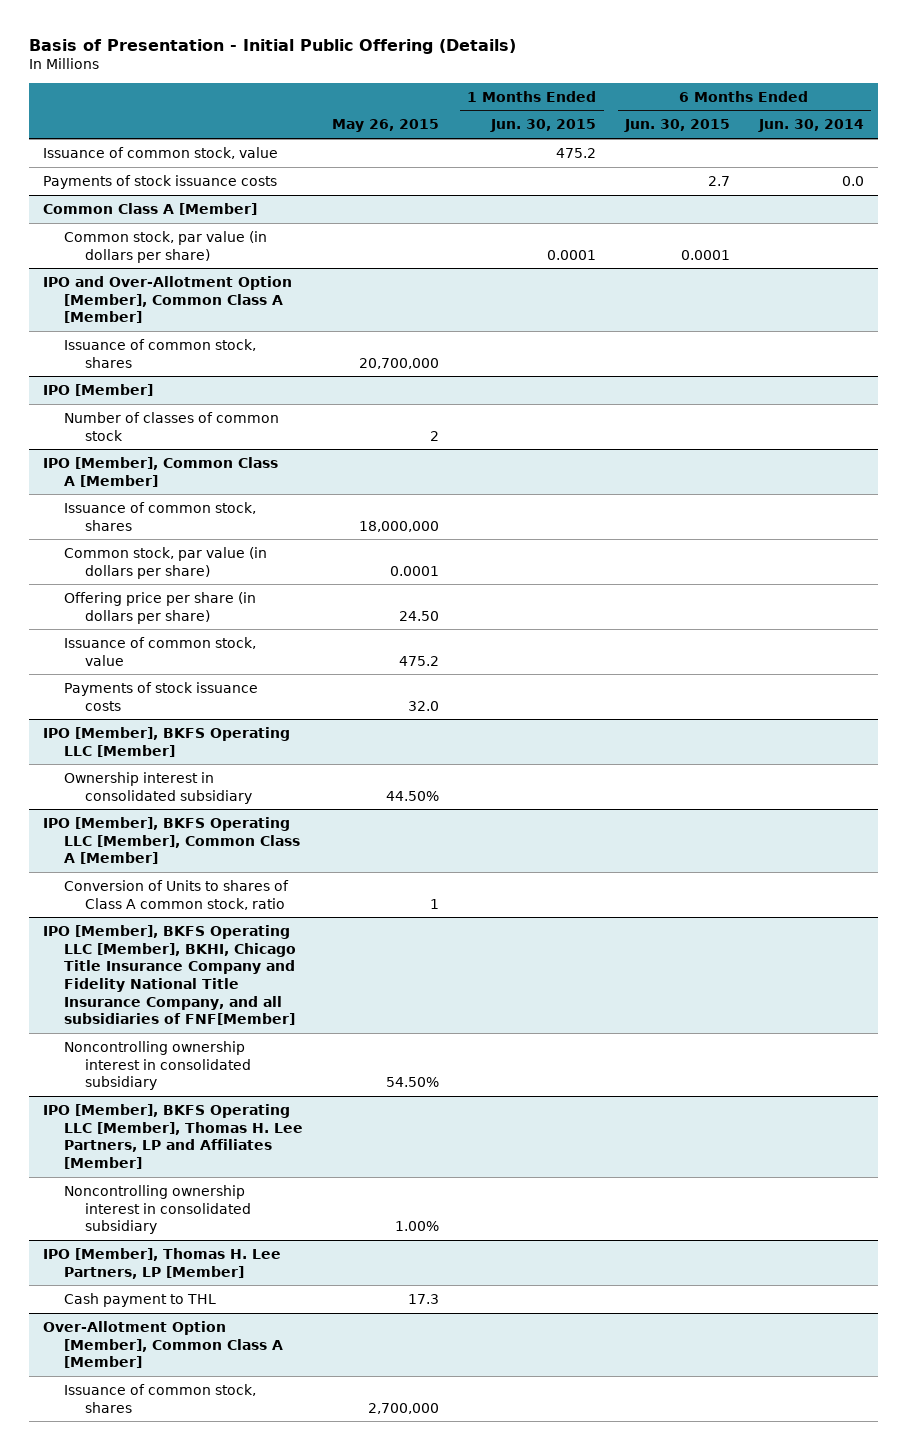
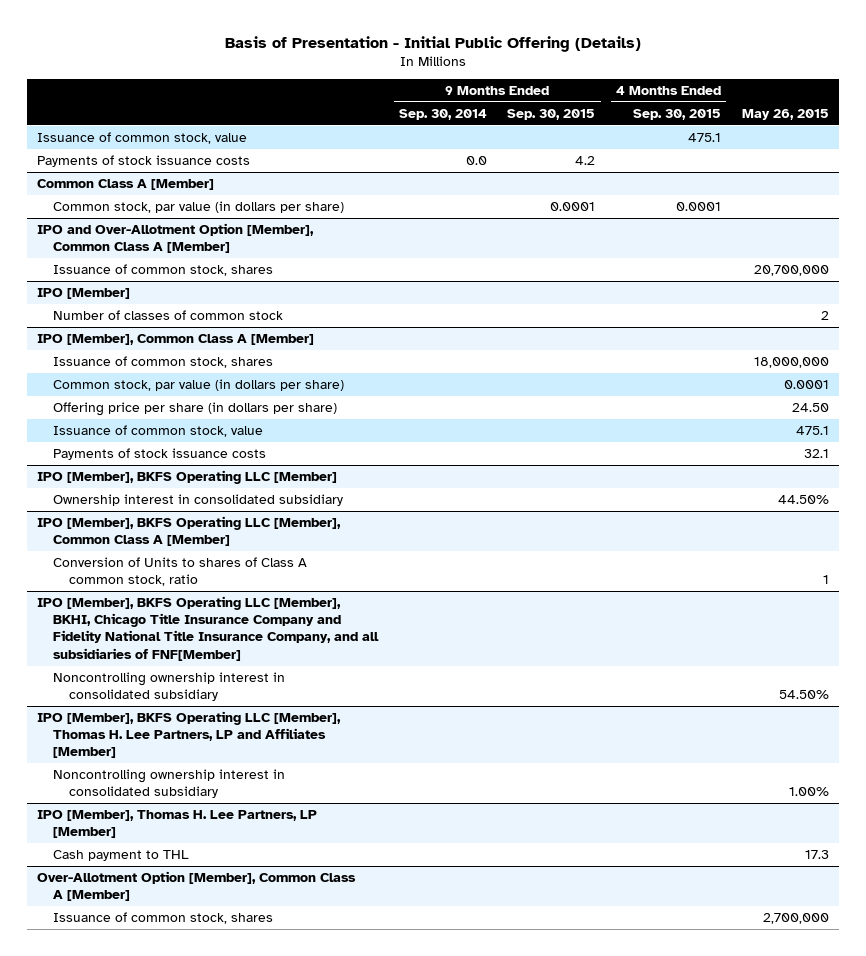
- | May 26, 2015 | 1 Months Ended Jun. 30, 2015 | 6 Months Ended Jun. 30, 2015 | 6 Months Ended Jun. 30, 2014
+ | 9 Months Ended Sep. 30, 2014 | 9 Months Ended Sep. 30, 2015 | 4 Months Ended Sep. 30, 2015 | May 26, 2015
@ IPO [Member], Common Class A [Member]
- Issuance of common stock, value | 475.2 | | |
- Payments of stock issuance costs | 32.0 | | |
+ Issuance of common stock, value | | | | 475.1
+ Payments of stock issuance costs | | | | 32.1

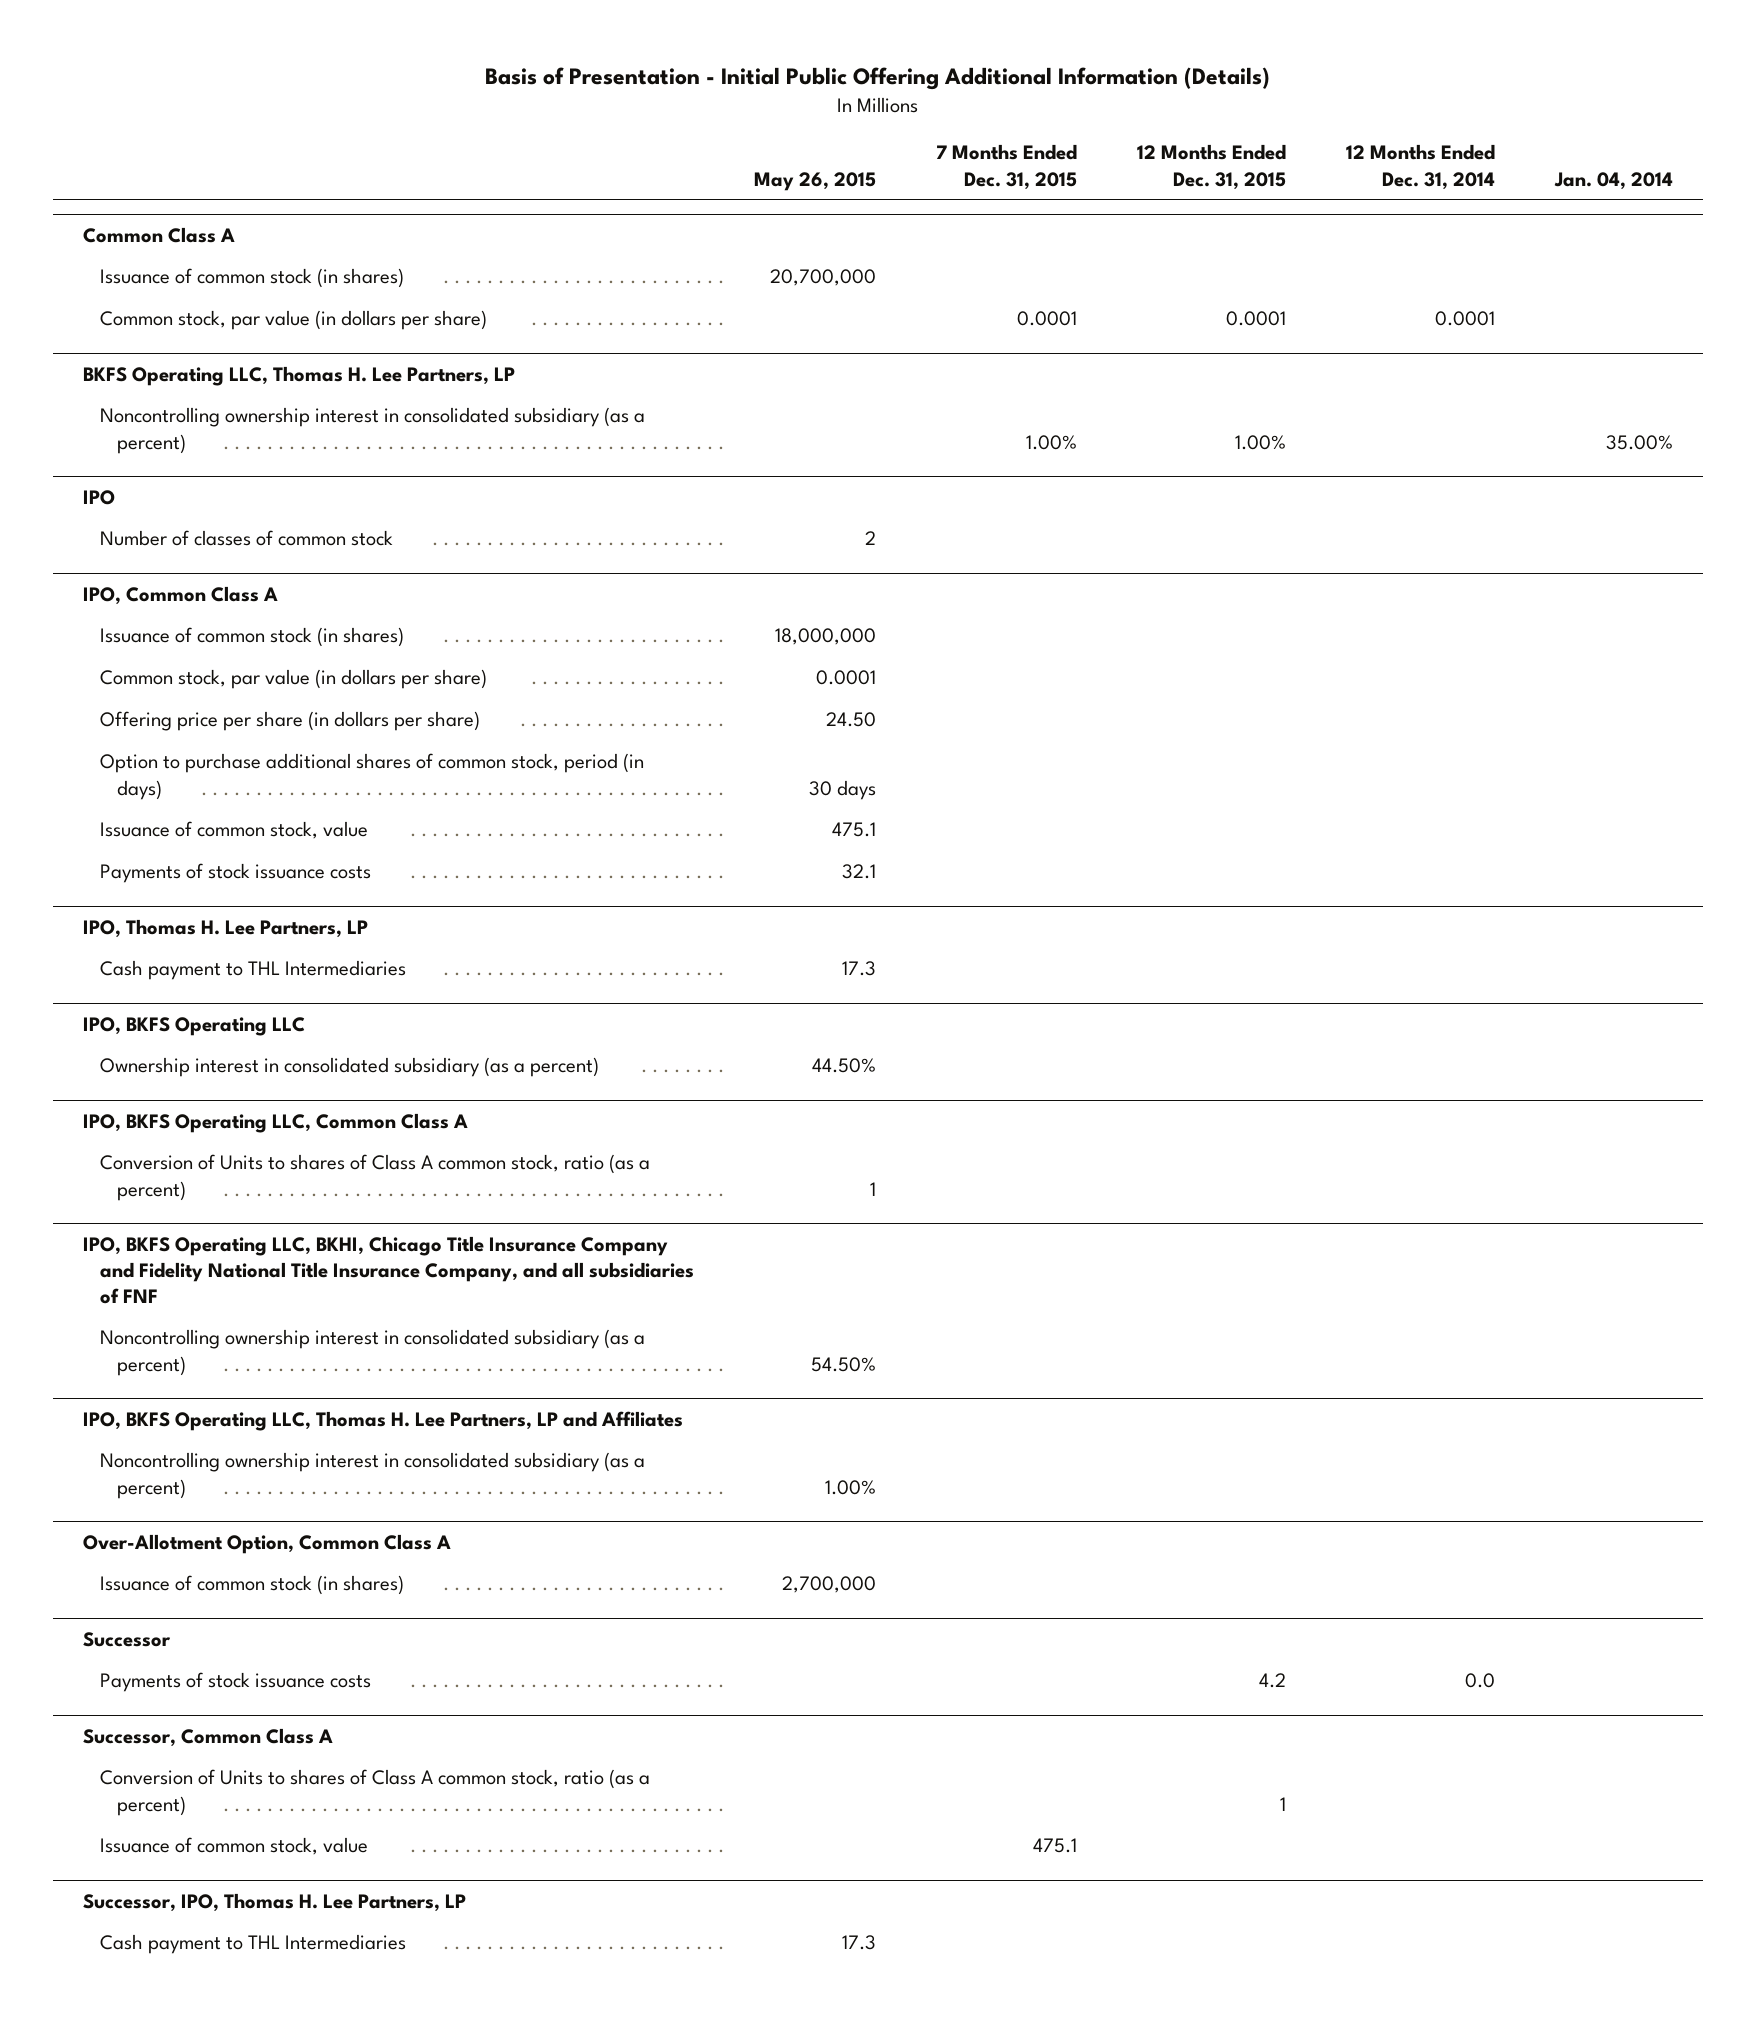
- Basis of Presentation - Initial Public Offering (Details)
+ Basis of Presentation - Initial Public Offering Additional Information (Details)
- | 9 Months Ended Sep. 30, 2014 | 9 Months Ended Sep. 30, 2015 | 4 Months Ended Sep. 30, 2015 | May 26, 2015
+ | May 26, 2015 | 7 Months Ended Dec. 31, 2015 | 12 Months Ended Dec. 31, 2015 | 12 Months Ended Dec. 31, 2014 | Jan. 04, 2014
- Issuance of common stock, value | | | 475.1 |
- Payments of stock issuance costs | 0.0 | 4.2 | |
- Common Class A [Member]
+ Common Class A
+ Issuance of common stock (in shares) | 20,700,000 | | | |
- IPO and Over-Allotment Option [Member], Common Class A [Member]
- Issuance of common stock, shares | | | | 20,700,000
- IPO [Member]
+ BKFS Operating LLC, Thomas H. Lee Partners, LP
+ Noncontrolling ownership interest in consolidated subsidiary (as a percent) | | 1.00% | 1.00% | | 35.00%
+ IPO
- IPO [Member], Common Class A [Member]
- Issuance of common stock, shares | | | | 18,000,000
+ IPO, Common Class A
+ Issuance of common stock (in shares) | 18,000,000 | | | |
+ Option to purchase additional shares of common stock, period (in days) | 30 days | | | |
- IPO [Member], BKFS Operating LLC [Member]
- Ownership interest in consolidated subsidiary | | | | 44.50%
- IPO [Member], BKFS Operating LLC [Member], Common Class A [Member]
- Conversion of Units to shares of Class A common stock, ratio | | | | 1
- IPO [Member], BKFS Operating LLC [Member], BKHI, Chicago Title Insurance Company and Fidelity National Title Insurance Company, and all subsidiaries of FNF[Member]
- Noncontrolling ownership interest in consolidated subsidiary | | | | 54.50%
- IPO [Member], BKFS Operating LLC [Member], Thomas H. Lee Partners, LP and Affiliates [Member]
- Noncontrolling ownership interest in consolidated subsidiary | | | | 1.00%
- IPO [Member], Thomas H. Lee Partners, LP [Member]
- Cash payment to THL | | | | 17.3
- Over-Allotment Option [Member], Common Class A [Member]
- Issuance of common stock, shares | | | | 2,700,000
+ IPO, Thomas H. Lee Partners, LP
+ Cash payment to THL Intermediaries | 17.3 | | | |
+ IPO, BKFS Operating LLC
+ Ownership interest in consolidated subsidiary (as a percent) | 44.50% | | | |
+ IPO, BKFS Operating LLC, Common Class A
+ Conversion of Units to shares of Class A common stock, ratio (as a percent) | 1 | | | |
+ IPO, BKFS Operating LLC, BKHI, Chicago Title Insurance Company and Fidelity National Title Insurance Company, and all subsidiaries of FNF
+ Noncontrolling ownership interest in consolidated subsidiary (as a percent) | 54.50% | | | |
+ IPO, BKFS Operating LLC, Thomas H. Lee Partners, LP and Affiliates
+ Noncontrolling ownership interest in consolidated subsidiary (as a percent) | 1.00% | | | |
+ Over-Allotment Option, Common Class A
+ Issuance of common stock (in shares) | 2,700,000 | | | |
+ Successor
+ Payments of stock issuance costs | | | 4.2 | 0.0 |
+ Successor, Common Class A
+ Conversion of Units to shares of Class A common stock, ratio (as a percent) | | | 1 | |
+ Issuance of common stock, value | | 475.1 | | |
+ Successor, IPO, Thomas H. Lee Partners, LP
+ Cash payment to THL Intermediaries | 17.3 | | | |

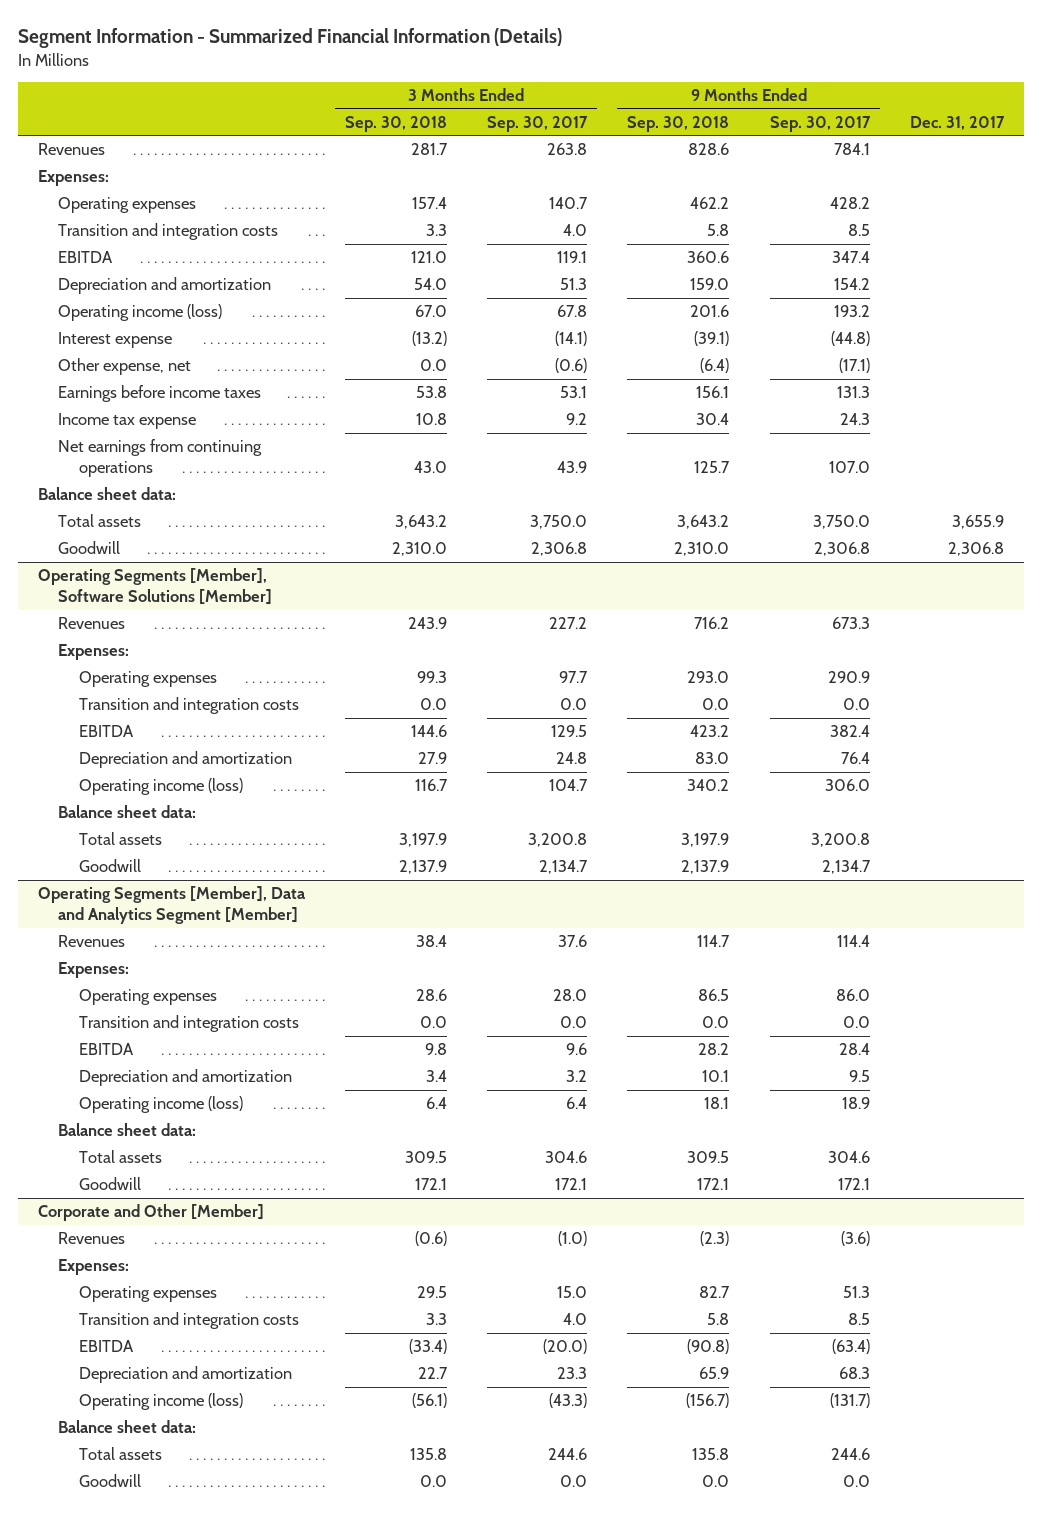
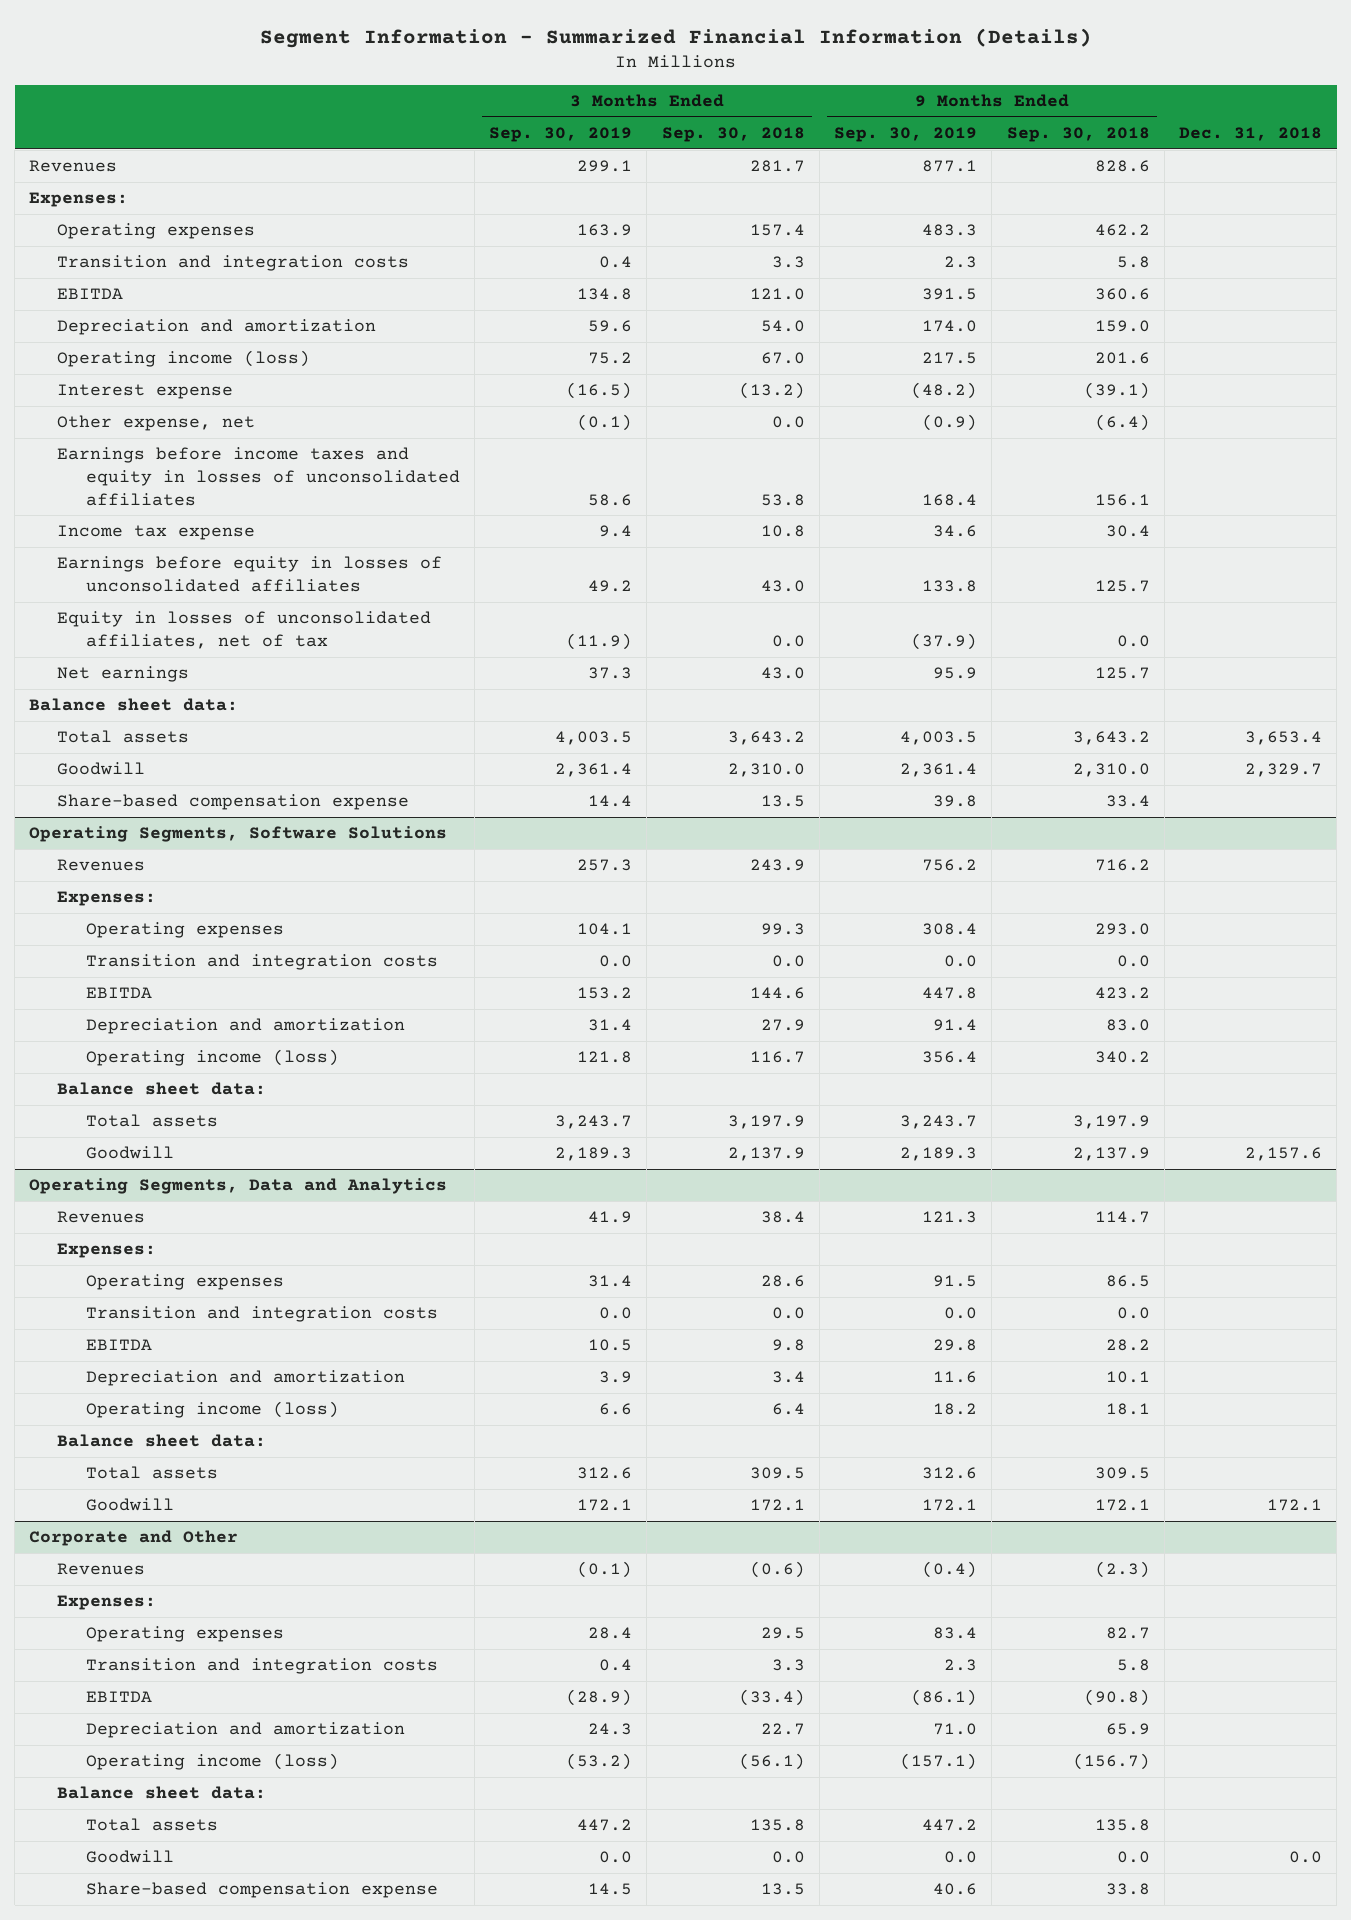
- | 3 Months Ended Sep. 30, 2018 | 3 Months Ended Sep. 30, 2017 | 9 Months Ended Sep. 30, 2018 | 9 Months Ended Sep. 30, 2017 | Dec. 31, 2017
+ | 3 Months Ended Sep. 30, 2019 | 3 Months Ended Sep. 30, 2018 | 9 Months Ended Sep. 30, 2019 | 9 Months Ended Sep. 30, 2018 | Dec. 31, 2018
- Earnings before income taxes | 53.8 | 53.1 | 156.1 | 131.3 |
+ Earnings before income taxes and equity in losses of unconsolidated affiliates | 58.6 | 53.8 | 168.4 | 156.1 |
- Net earnings from continuing operations | 43.0 | 43.9 | 125.7 | 107.0 |
+ Earnings before equity in losses of unconsolidated affiliates | 49.2 | 43.0 | 133.8 | 125.7 |
+ Equity in losses of unconsolidated affiliates, net of tax | (11.9) | 0.0 | (37.9) | 0.0 |
+ Net earnings | 37.3 | 43.0 | 95.9 | 125.7 |
- Operating Segments [Member], Software Solutions [Member]
+ Share-based compensation expense | 14.4 | 13.5 | 39.8 | 33.4 |
+ Operating Segments, Software Solutions
- Operating Segments [Member], Data and Analytics Segment [Member]
+ Operating Segments, Data and Analytics
- Corporate and Other [Member]
+ Corporate and Other
+ Share-based compensation expense | 14.5 | 13.5 | 40.6 | 33.8 |

